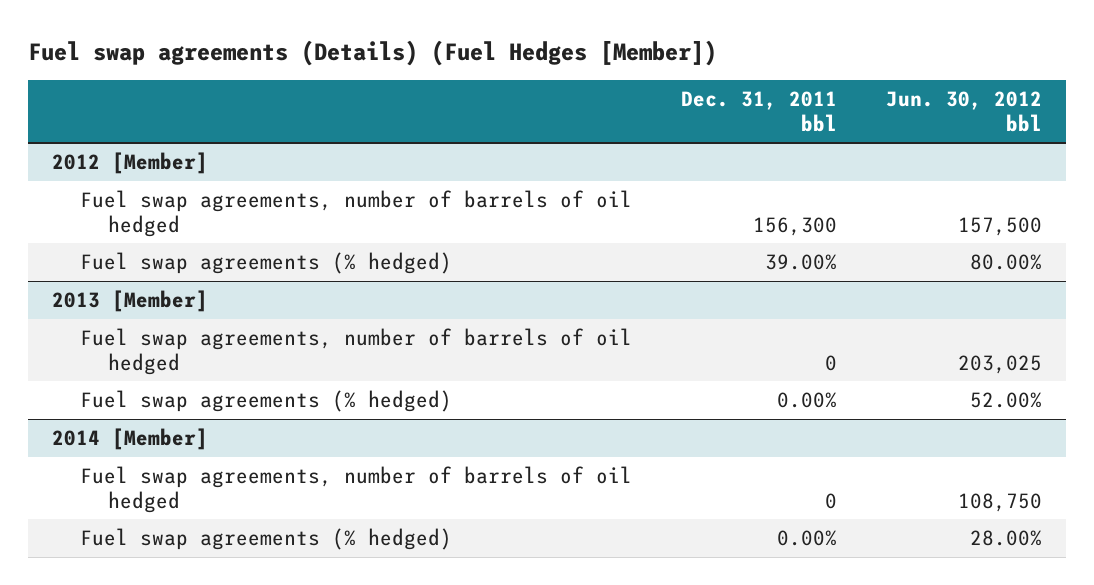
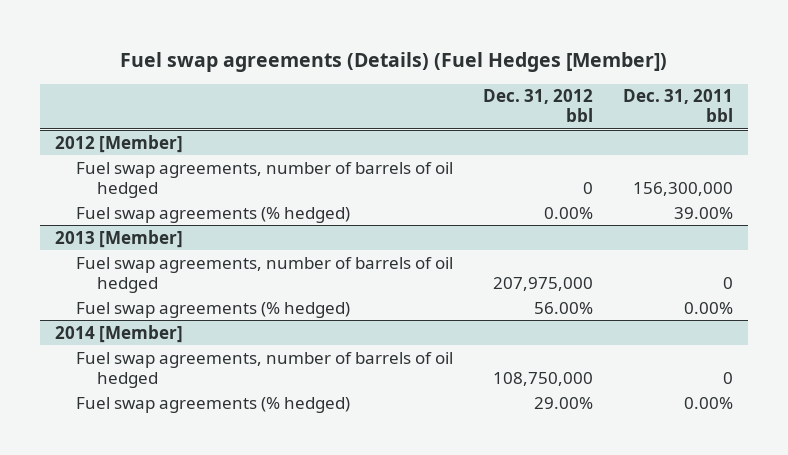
- | Dec. 31, 2011 bbl | Jun. 30, 2012 bbl
+ | Dec. 31, 2012 bbl | Dec. 31, 2011 bbl
@ 2012 [Member]
- Fuel swap agreements, number of barrels of oil hedged | 156,300 | 157,500
+ Fuel swap agreements, number of barrels of oil hedged | 0 | 156,300,000

